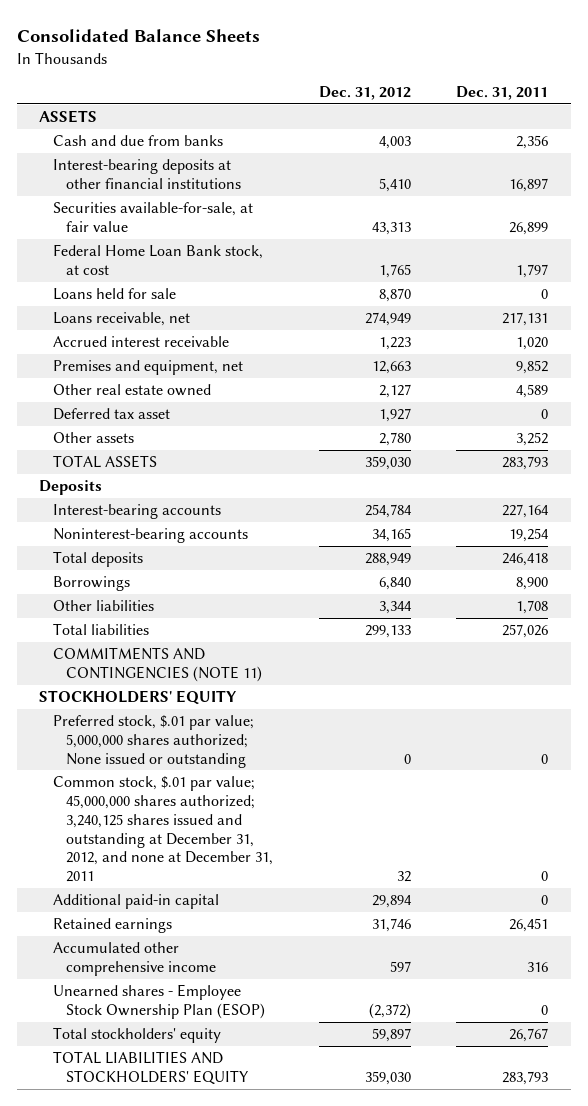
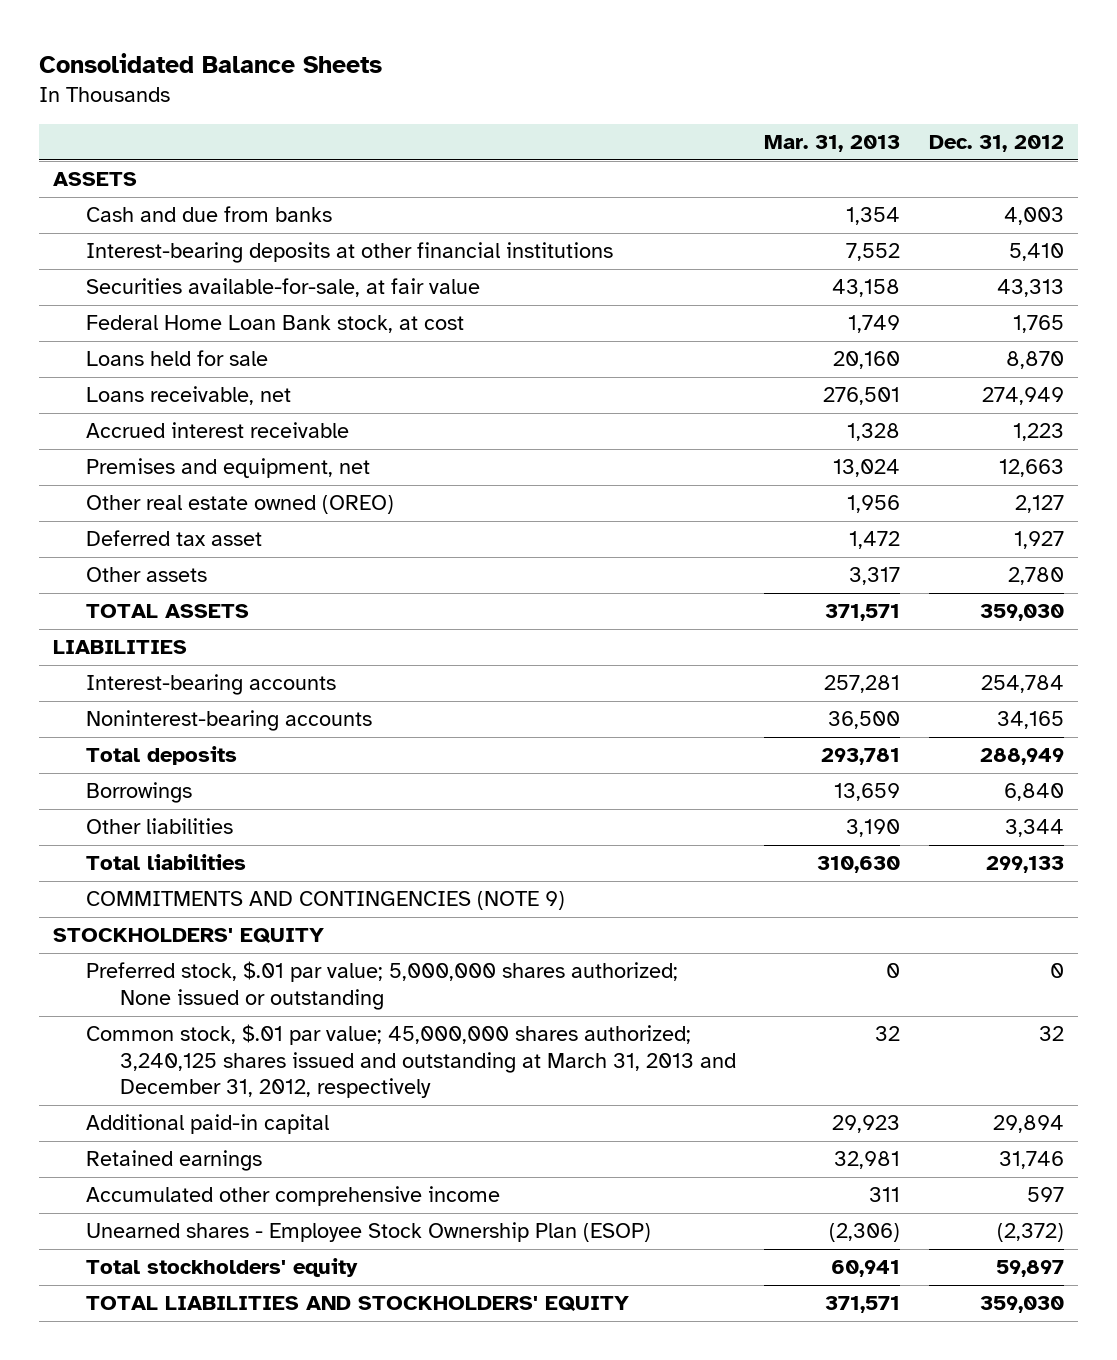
- | Dec. 31, 2012 | Dec. 31, 2011
+ | Mar. 31, 2013 | Dec. 31, 2012
- Other real estate owned | 2,127 | 4,589
+ Other real estate owned (OREO) | 1,956 | 2,127
- Deposits
+ LIABILITIES
- COMMITMENTS AND CONTINGENCIES (NOTE 11)
+ COMMITMENTS AND CONTINGENCIES (NOTE 9)
- Common stock, $.01 par value; 45,000,000 shares authorized; 3,240,125 shares issued and outstanding at December 31, 2012, and none at December 31, 2011 | 32 | 0
+ Common stock, $.01 par value; 45,000,000 shares authorized; 3,240,125 shares issued and outstanding at March 31, 2013 and December 31, 2012, respectively | 32 | 32

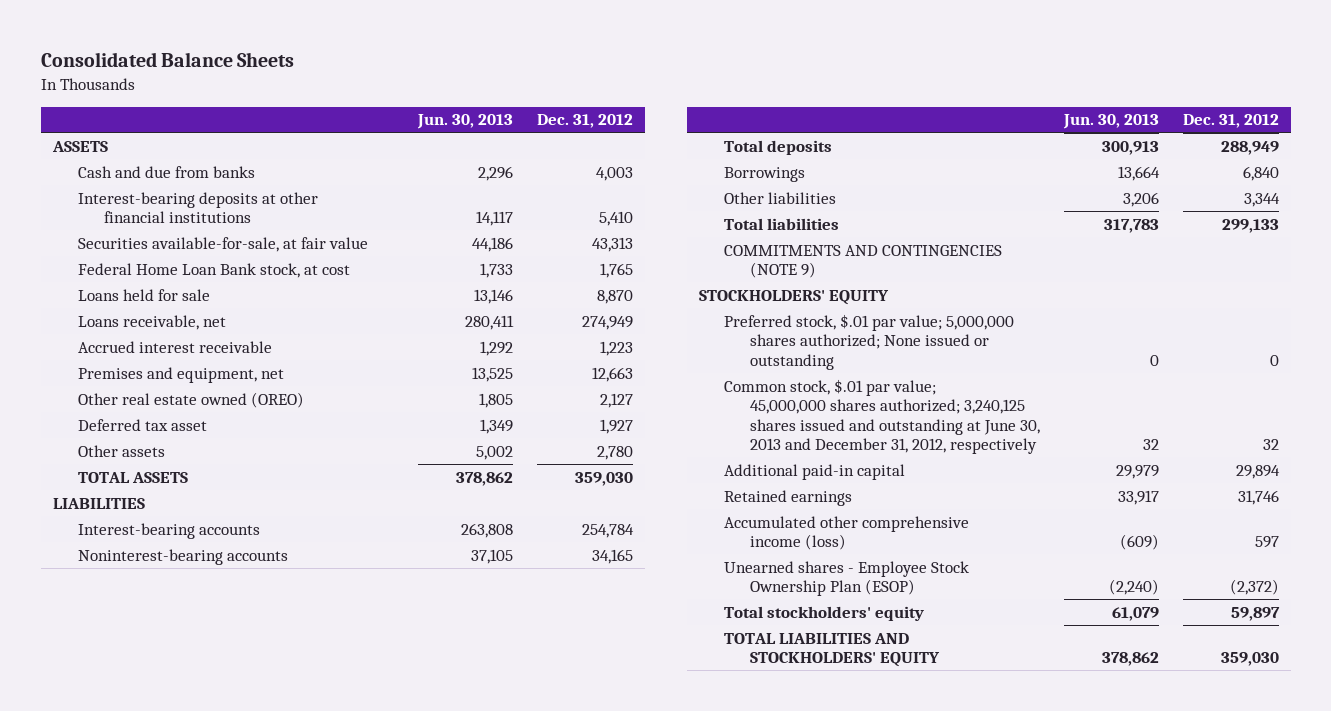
- | Mar. 31, 2013 | Dec. 31, 2012
+ | Jun. 30, 2013 | Dec. 31, 2012
- Common stock, $.01 par value; 45,000,000 shares authorized; 3,240,125 shares issued and outstanding at March 31, 2013 and December 31, 2012, respectively | 32 | 32
+ Common stock, $.01 par value; 45,000,000 shares authorized; 3,240,125 shares issued and outstanding at June 30, 2013 and December 31, 2012, respectively | 32 | 32
- Accumulated other comprehensive income | 311 | 597
+ Accumulated other comprehensive income (loss) | (609) | 597

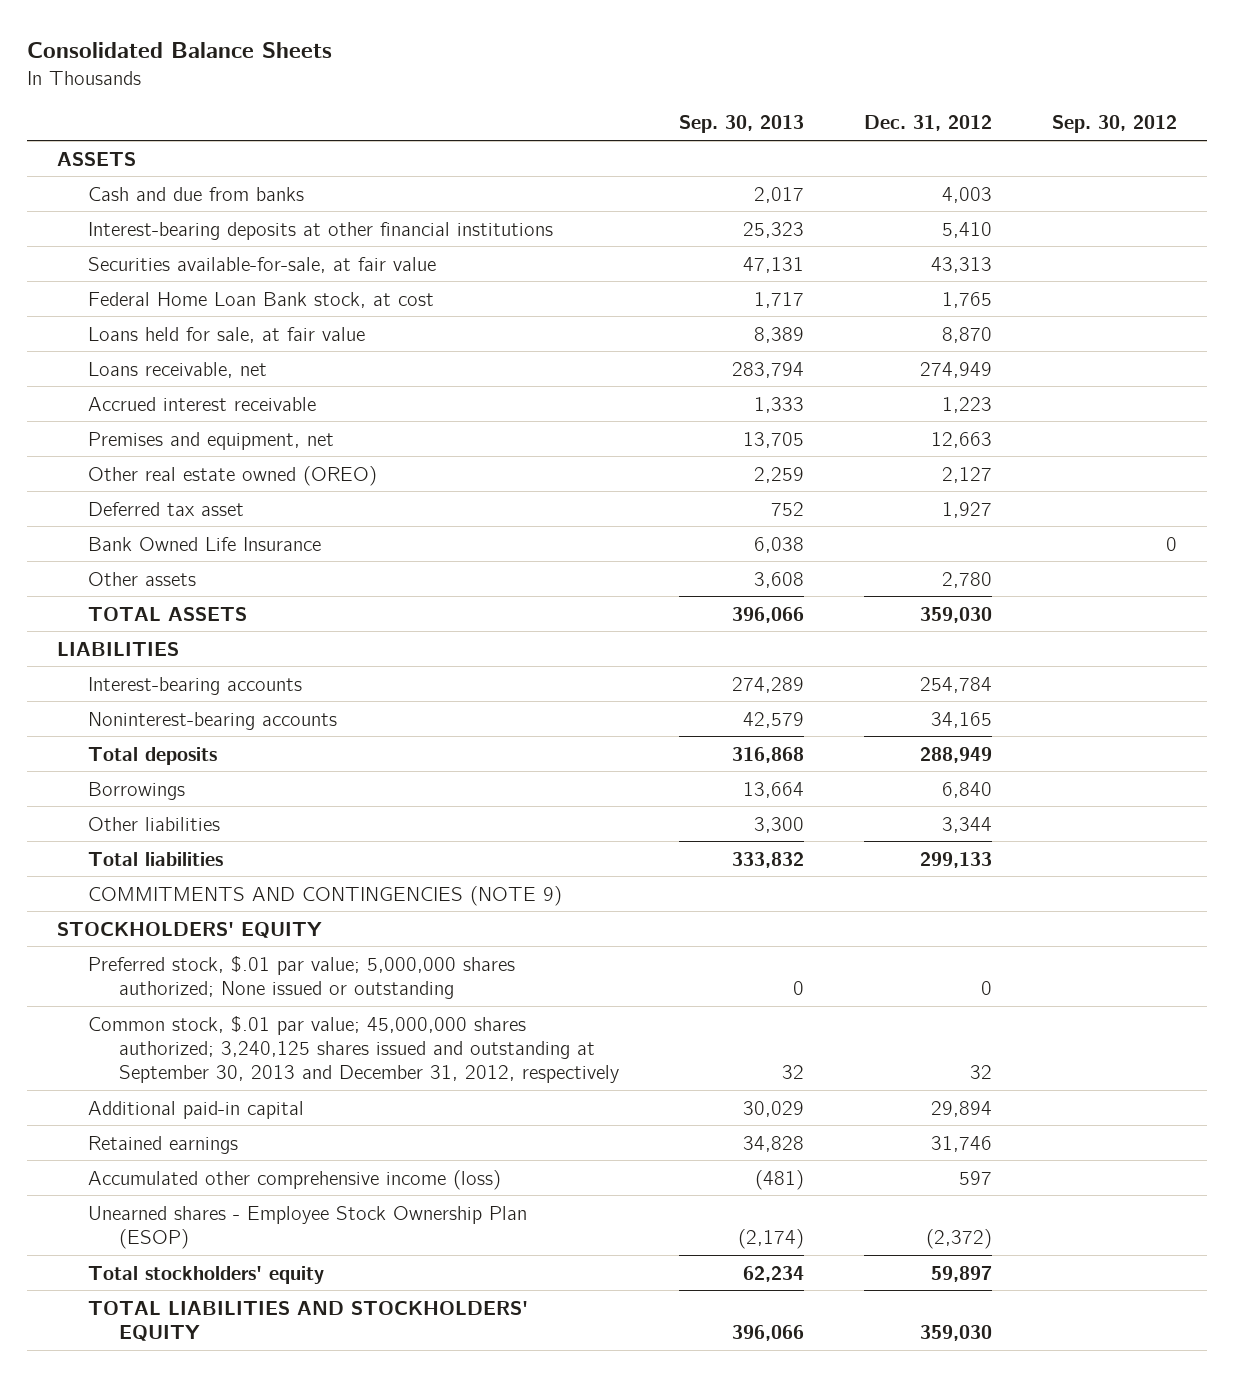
- | Jun. 30, 2013 | Dec. 31, 2012
+ | Sep. 30, 2013 | Dec. 31, 2012 | Sep. 30, 2012
- Loans held for sale | 13,146 | 8,870
+ Loans held for sale, at fair value | 8,389 | 8,870 |
+ Bank Owned Life Insurance | 6,038 | | 0
- Common stock, $.01 par value; 45,000,000 shares authorized; 3,240,125 shares issued and outstanding at June 30, 2013 and December 31, 2012, respectively | 32 | 32
+ Common stock, $.01 par value; 45,000,000 shares authorized; 3,240,125 shares issued and outstanding at September 30, 2013 and December 31, 2012, respectively | 32 | 32 |

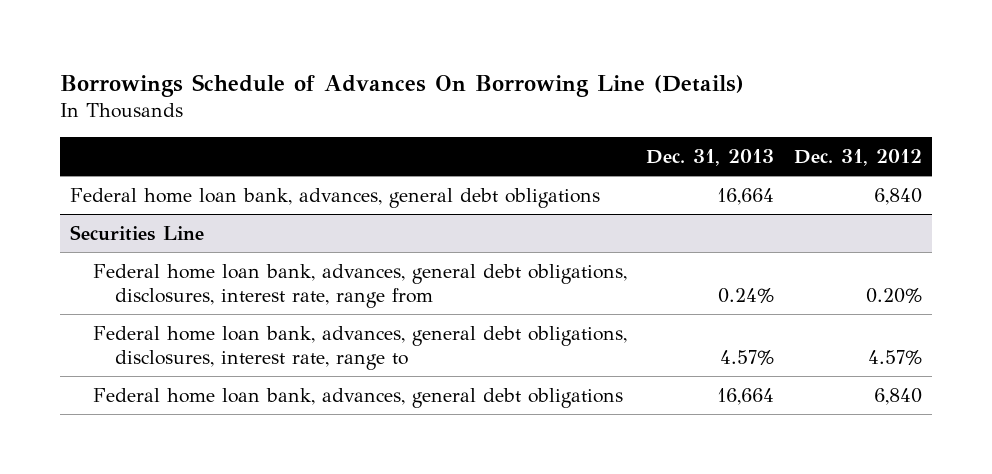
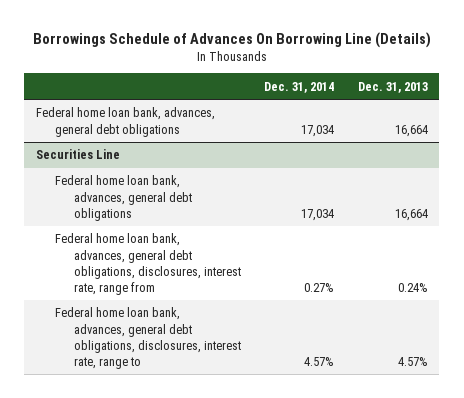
- | Dec. 31, 2013 | Dec. 31, 2012
+ | Dec. 31, 2014 | Dec. 31, 2013
@ Securities Line
moved up: Federal home loan bank, advances, general debt obligations | 17,034 | 16,664

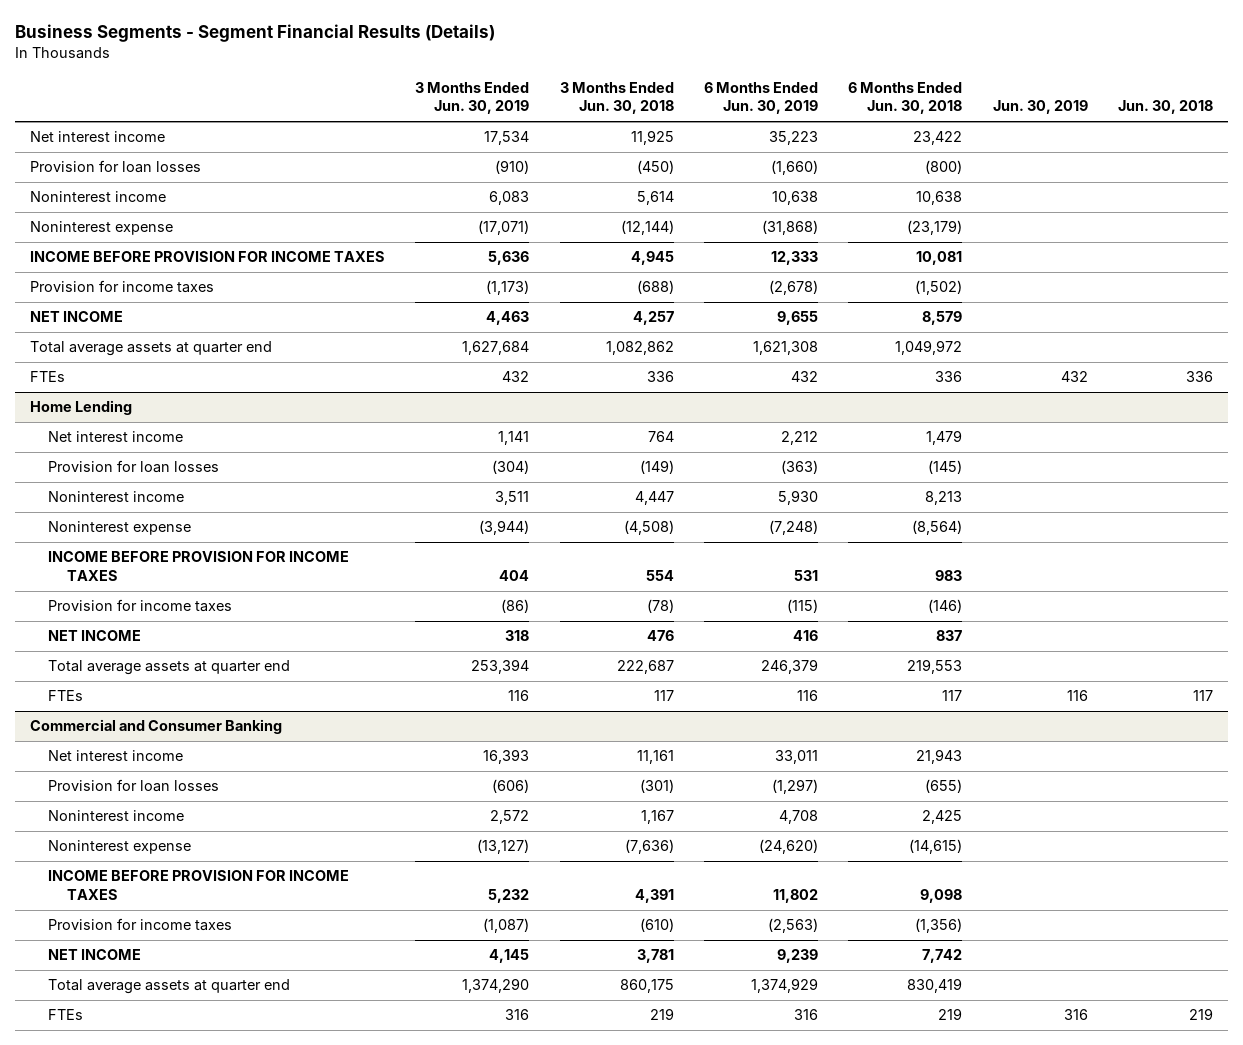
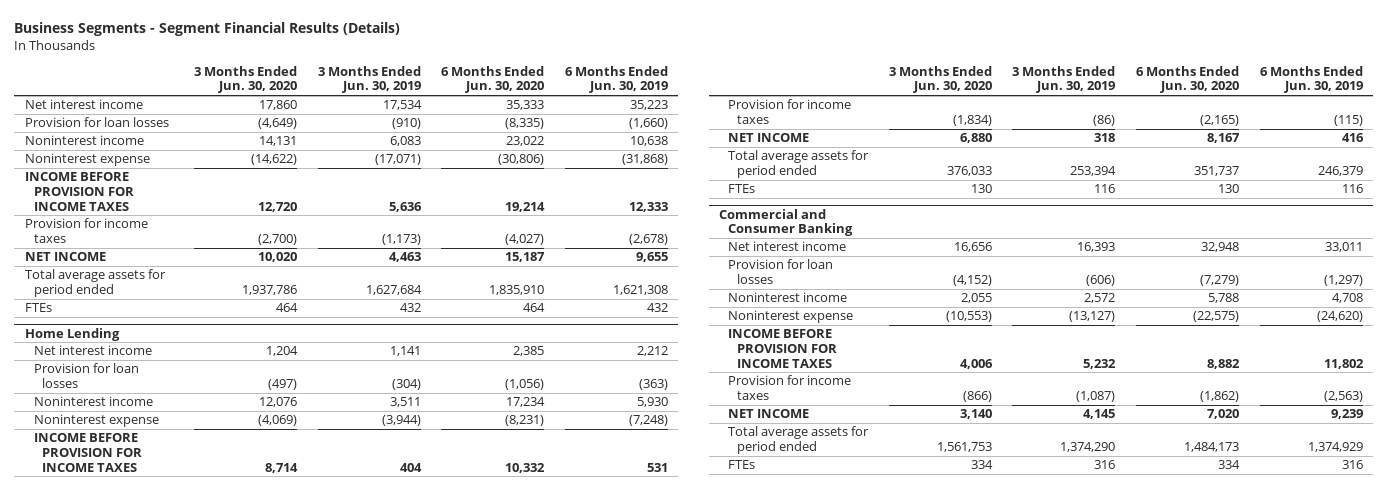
- | 3 Months Ended Jun. 30, 2019 | 3 Months Ended Jun. 30, 2018 | 6 Months Ended Jun. 30, 2019 | 6 Months Ended Jun. 30, 2018 | Jun. 30, 2019 | Jun. 30, 2018
+ | 3 Months Ended Jun. 30, 2020 | 3 Months Ended Jun. 30, 2019 | 6 Months Ended Jun. 30, 2020 | 6 Months Ended Jun. 30, 2019
- Total average assets at quarter end | 1,627,684 | 1,082,862 | 1,621,308 | 1,049,972 | |
+ Total average assets for period ended | 1,937,786 | 1,627,684 | 1,835,910 | 1,621,308
@ Home Lending
- Total average assets at quarter end | 253,394 | 222,687 | 246,379 | 219,553 | |
+ Total average assets for period ended | 376,033 | 253,394 | 351,737 | 246,379
@ Commercial and Consumer Banking
- Total average assets at quarter end | 1,374,290 | 860,175 | 1,374,929 | 830,419 | |
+ Total average assets for period ended | 1,561,753 | 1,374,290 | 1,484,173 | 1,374,929

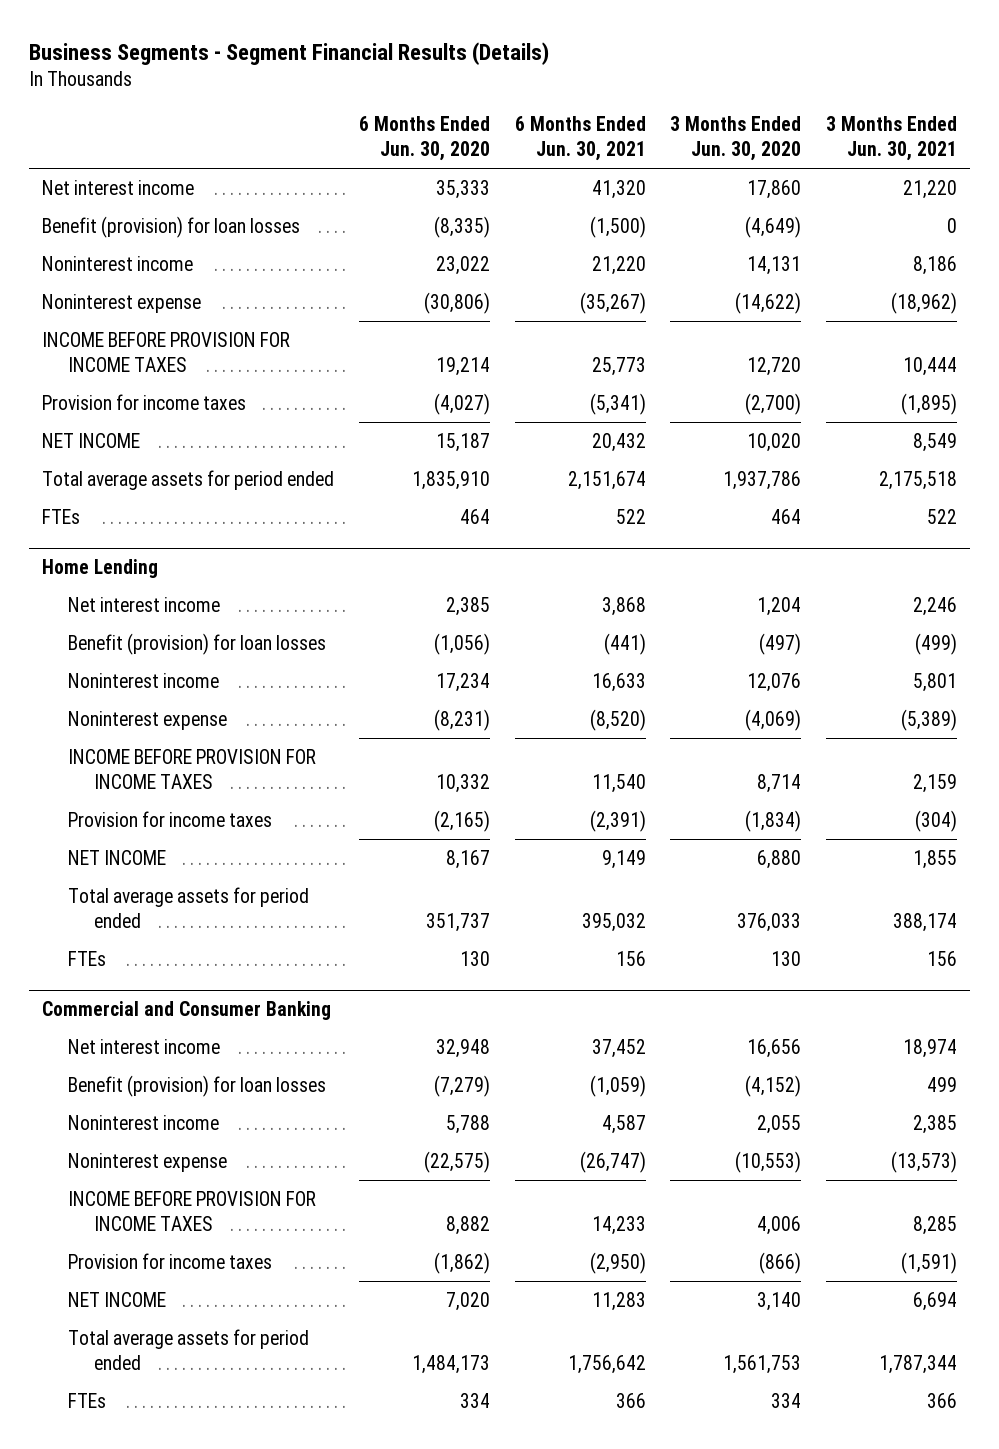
- | 3 Months Ended Jun. 30, 2020 | 3 Months Ended Jun. 30, 2019 | 6 Months Ended Jun. 30, 2020 | 6 Months Ended Jun. 30, 2019
+ | 6 Months Ended Jun. 30, 2020 | 6 Months Ended Jun. 30, 2021 | 3 Months Ended Jun. 30, 2020 | 3 Months Ended Jun. 30, 2021
- Provision for loan losses | (4,649) | (910) | (8,335) | (1,660)
+ Benefit (provision) for loan losses | (8,335) | (1,500) | (4,649) | 0
@ Home Lending
- Provision for loan losses | (497) | (304) | (1,056) | (363)
+ Benefit (provision) for loan losses | (1,056) | (441) | (497) | (499)
@ Commercial and Consumer Banking
- Provision for loan losses | (4,152) | (606) | (7,279) | (1,297)
+ Benefit (provision) for loan losses | (7,279) | (1,059) | (4,152) | 499

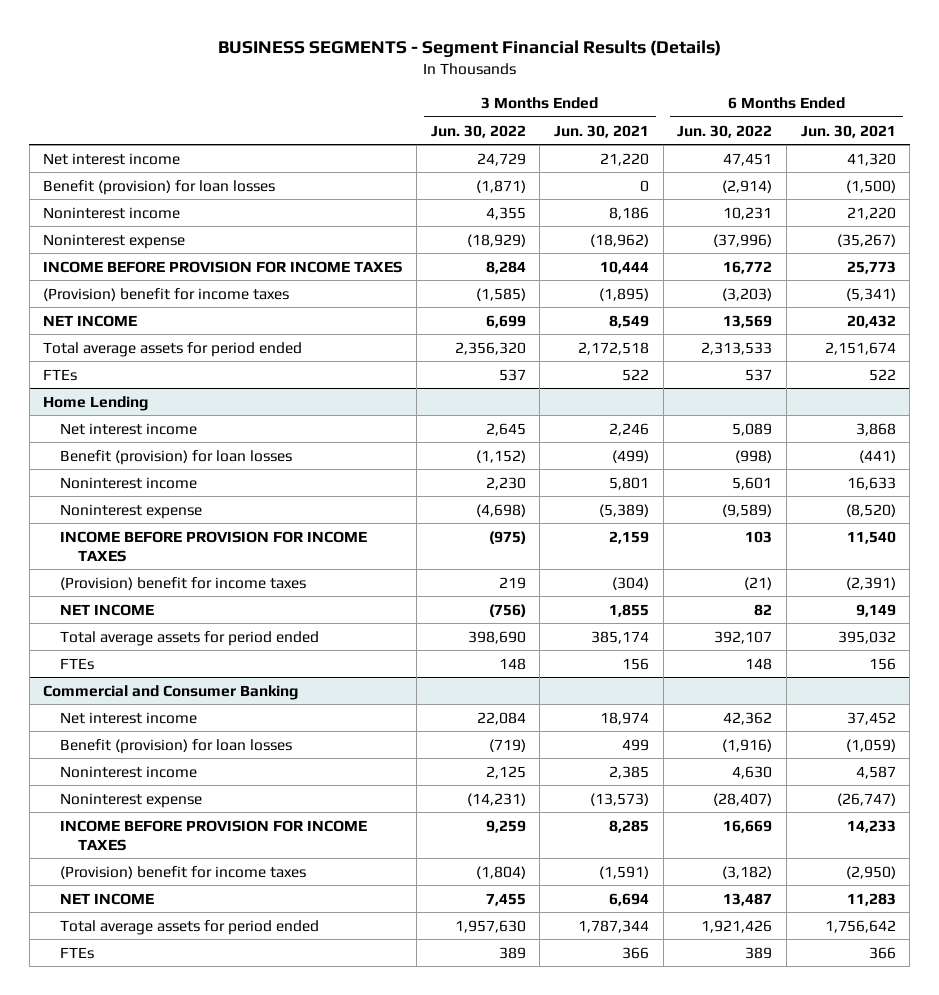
- Business Segments - Segment Financial Results (Details)
+ BUSINESS SEGMENTS - Segment Financial Results (Details)
- | 6 Months Ended Jun. 30, 2020 | 6 Months Ended Jun. 30, 2021 | 3 Months Ended Jun. 30, 2020 | 3 Months Ended Jun. 30, 2021
+ | 3 Months Ended Jun. 30, 2022 | 3 Months Ended Jun. 30, 2021 | 6 Months Ended Jun. 30, 2022 | 6 Months Ended Jun. 30, 2021
- Provision for income taxes | (4,027) | (5,341) | (2,700) | (1,895)
+ (Provision) benefit for income taxes | (1,585) | (1,895) | (3,203) | (5,341)
- Total average assets for period ended | 1,835,910 | 2,151,674 | 1,937,786 | 2,175,518
+ Total average assets for period ended | 2,356,320 | 2,172,518 | 2,313,533 | 2,151,674
@ Home Lending
- Provision for income taxes | (2,165) | (2,391) | (1,834) | (304)
+ (Provision) benefit for income taxes | 219 | (304) | (21) | (2,391)
- Total average assets for period ended | 351,737 | 395,032 | 376,033 | 388,174
+ Total average assets for period ended | 398,690 | 385,174 | 392,107 | 395,032
@ Commercial and Consumer Banking
- Provision for income taxes | (1,862) | (2,950) | (866) | (1,591)
+ (Provision) benefit for income taxes | (1,804) | (1,591) | (3,182) | (2,950)

